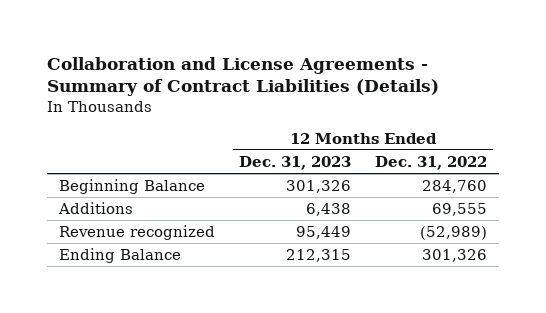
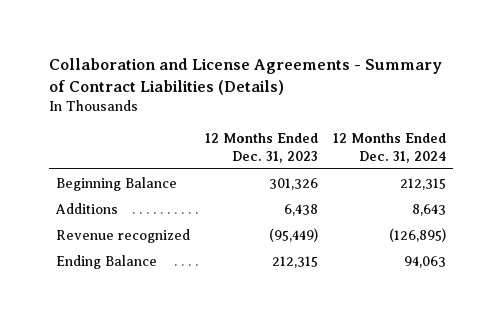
- | 12 Months Ended Dec. 31, 2023 | 12 Months Ended Dec. 31, 2022
+ | 12 Months Ended Dec. 31, 2023 | 12 Months Ended Dec. 31, 2024
- Revenue recognized | 95,449 | (52,989)
+ Revenue recognized | (95,449) | (126,895)

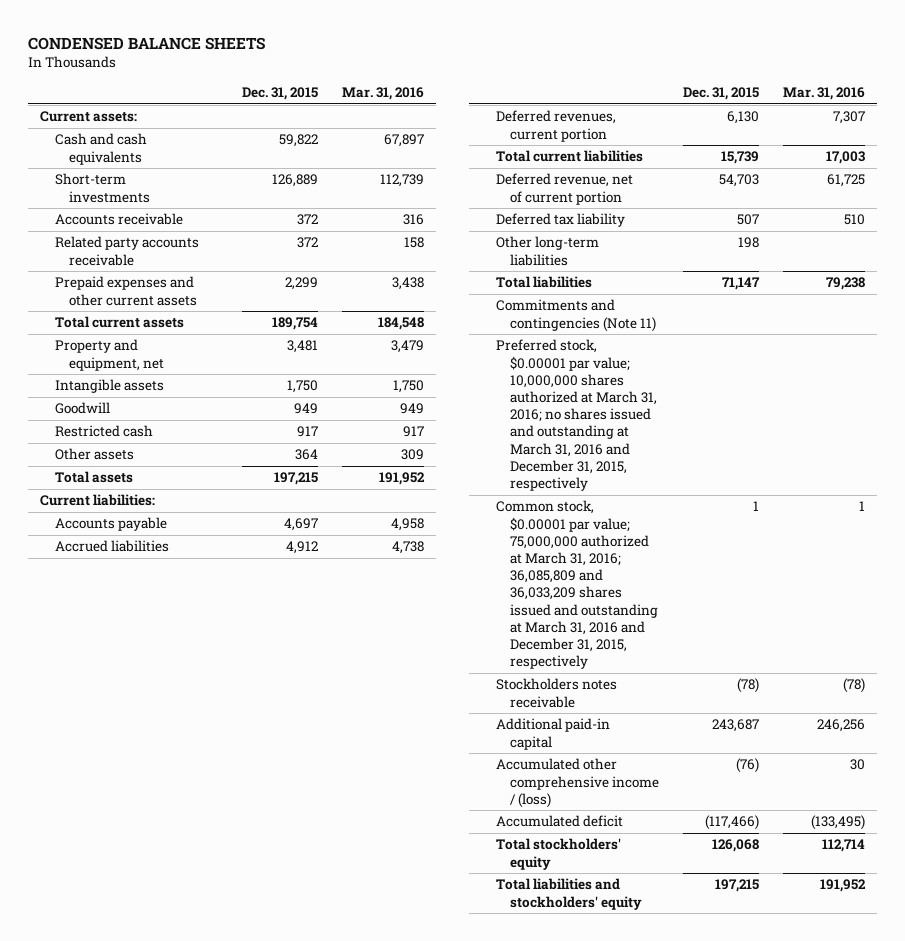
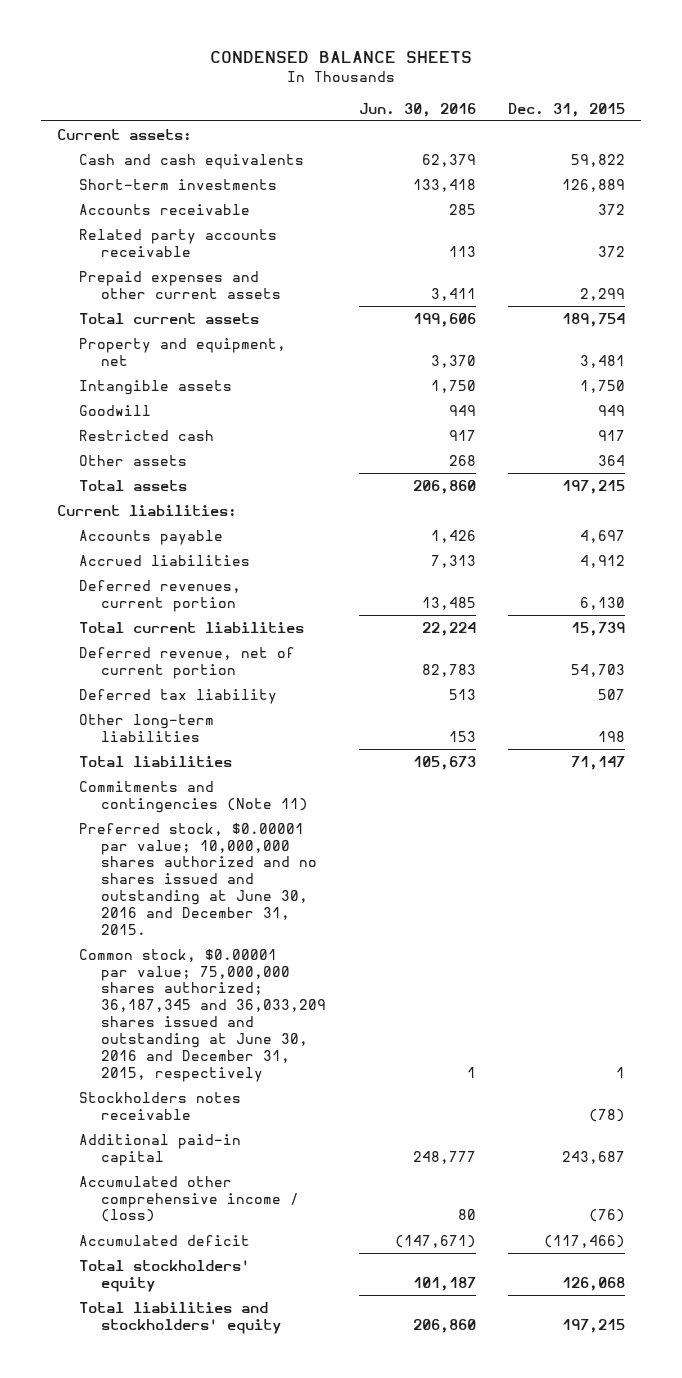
- | Dec. 31, 2015 | Mar. 31, 2016
+ | Jun. 30, 2016 | Dec. 31, 2015
- Preferred stock, $0.00001 par value; 10,000,000 shares authorized at March 31, 2016; no shares issued and outstanding at March 31, 2016 and December 31, 2015, respectively
- Common stock, $0.00001 par value; 75,000,000 authorized at March 31, 2016; 36,085,809 and 36,033,209 shares issued and outstanding at March 31, 2016 and December 31, 2015, respectively | 1 | 1
+ Preferred stock, $0.00001 par value; 10,000,000 shares authorized and no shares issued and outstanding at June 30, 2016 and December 31, 2015.
+ Common stock, $0.00001 par value; 75,000,000 shares authorized; 36,187,345 and 36,033,209 shares issued and outstanding at June 30, 2016 and December 31, 2015, respectively | 1 | 1

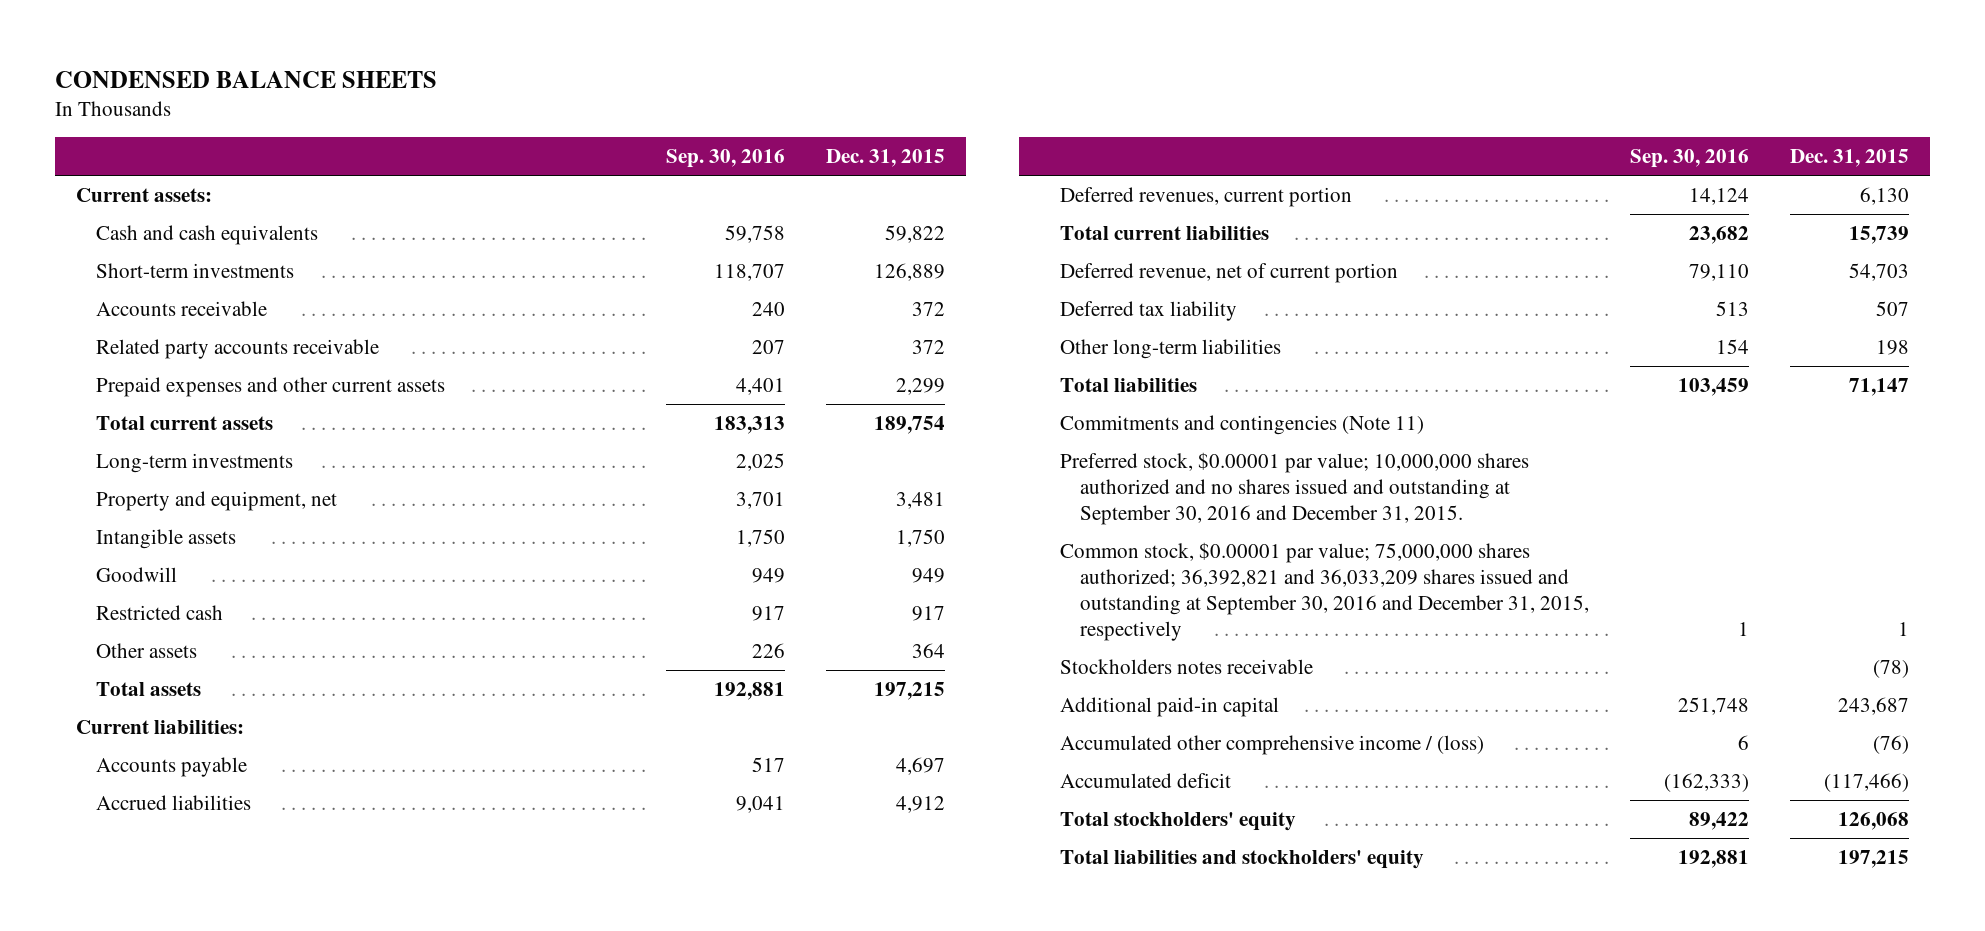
- | Jun. 30, 2016 | Dec. 31, 2015
+ | Sep. 30, 2016 | Dec. 31, 2015
+ Long-term investments | 2,025 |
- Preferred stock, $0.00001 par value; 10,000,000 shares authorized and no shares issued and outstanding at June 30, 2016 and December 31, 2015.
- Common stock, $0.00001 par value; 75,000,000 shares authorized; 36,187,345 and 36,033,209 shares issued and outstanding at June 30, 2016 and December 31, 2015, respectively | 1 | 1
+ Preferred stock, $0.00001 par value; 10,000,000 shares authorized and no shares issued and outstanding at September 30, 2016 and December 31, 2015.
+ Common stock, $0.00001 par value; 75,000,000 shares authorized; 36,392,821 and 36,033,209 shares issued and outstanding at September 30, 2016 and December 31, 2015, respectively | 1 | 1

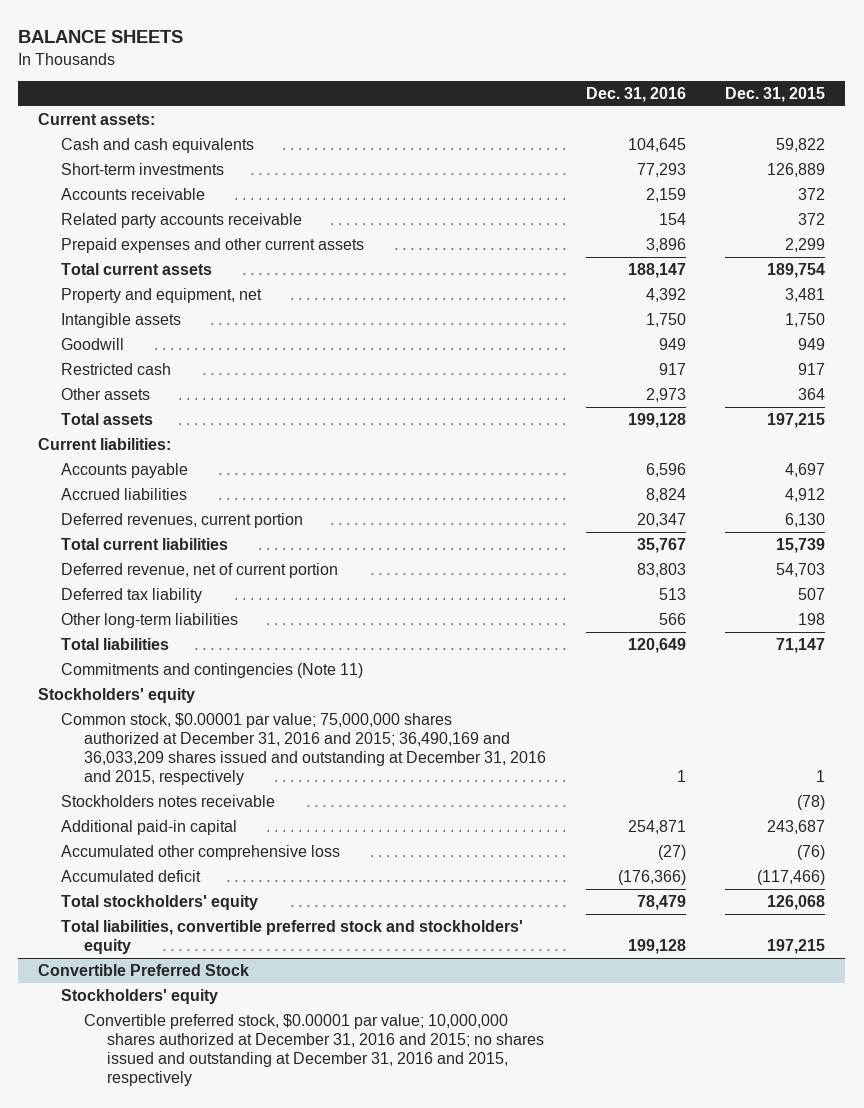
- CONDENSED BALANCE SHEETS
+ BALANCE SHEETS
- | Sep. 30, 2016 | Dec. 31, 2015
+ | Dec. 31, 2016 | Dec. 31, 2015
- Long-term investments | 2,025 |
- Preferred stock, $0.00001 par value; 10,000,000 shares authorized and no shares issued and outstanding at September 30, 2016 and December 31, 2015.
- Common stock, $0.00001 par value; 75,000,000 shares authorized; 36,392,821 and 36,033,209 shares issued and outstanding at September 30, 2016 and December 31, 2015, respectively | 1 | 1
+ Stockholders' equity
+ Common stock, $0.00001 par value; 75,000,000 shares authorized at December 31, 2016 and 2015; 36,490,169 and 36,033,209 shares issued and outstanding at December 31, 2016 and 2015, respectively | 1 | 1
- Accumulated other comprehensive income / (loss) | 6 | (76)
+ Accumulated other comprehensive loss | (27) | (76)
- Total liabilities and stockholders' equity | 192,881 | 197,215
+ Total liabilities, convertible preferred stock and stockholders' equity | 199,128 | 197,215
+ Convertible Preferred Stock
+ Stockholders' equity
+ Convertible preferred stock, $0.00001 par value; 10,000,000 shares authorized at December 31, 2016 and 2015; no shares issued and outstanding at December 31, 2016 and 2015, respectively

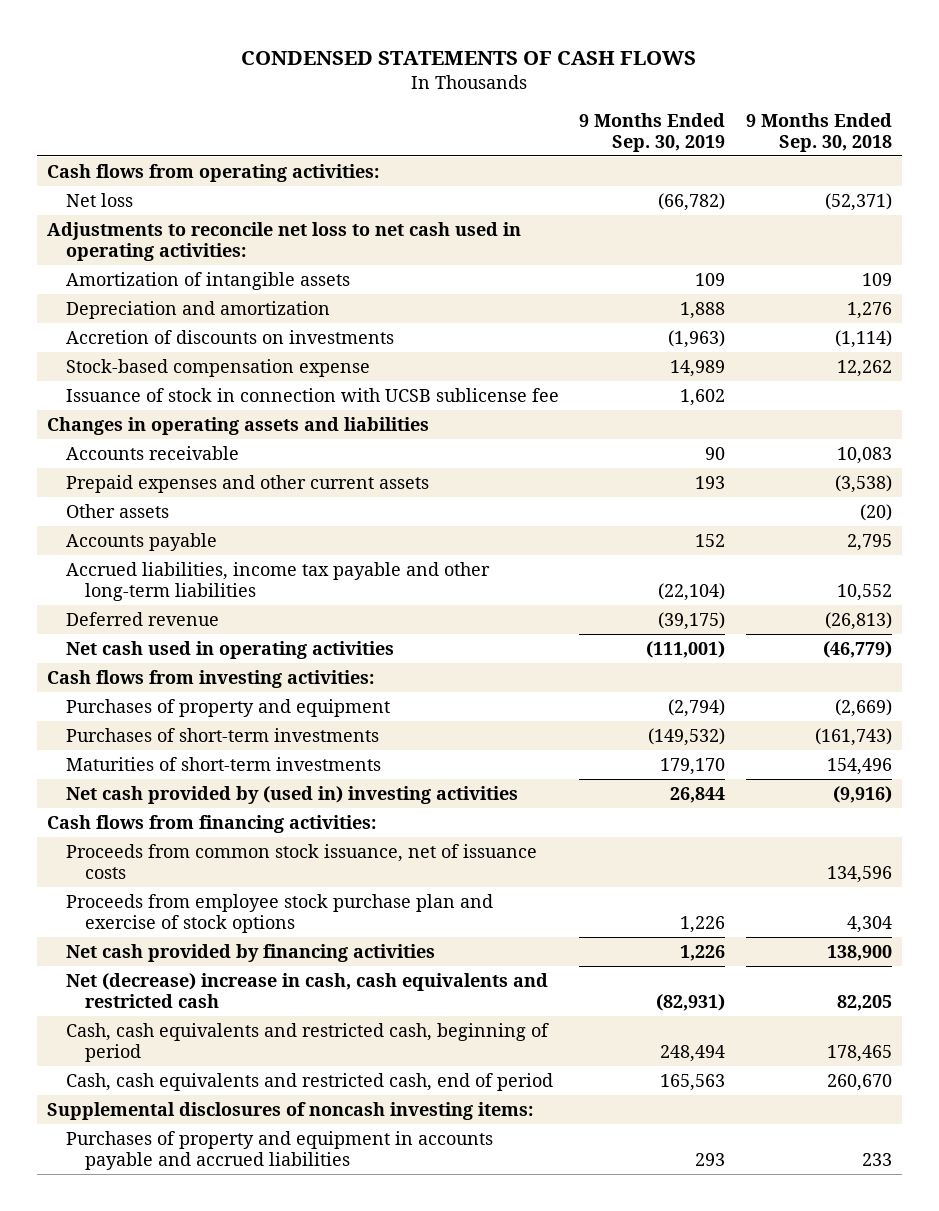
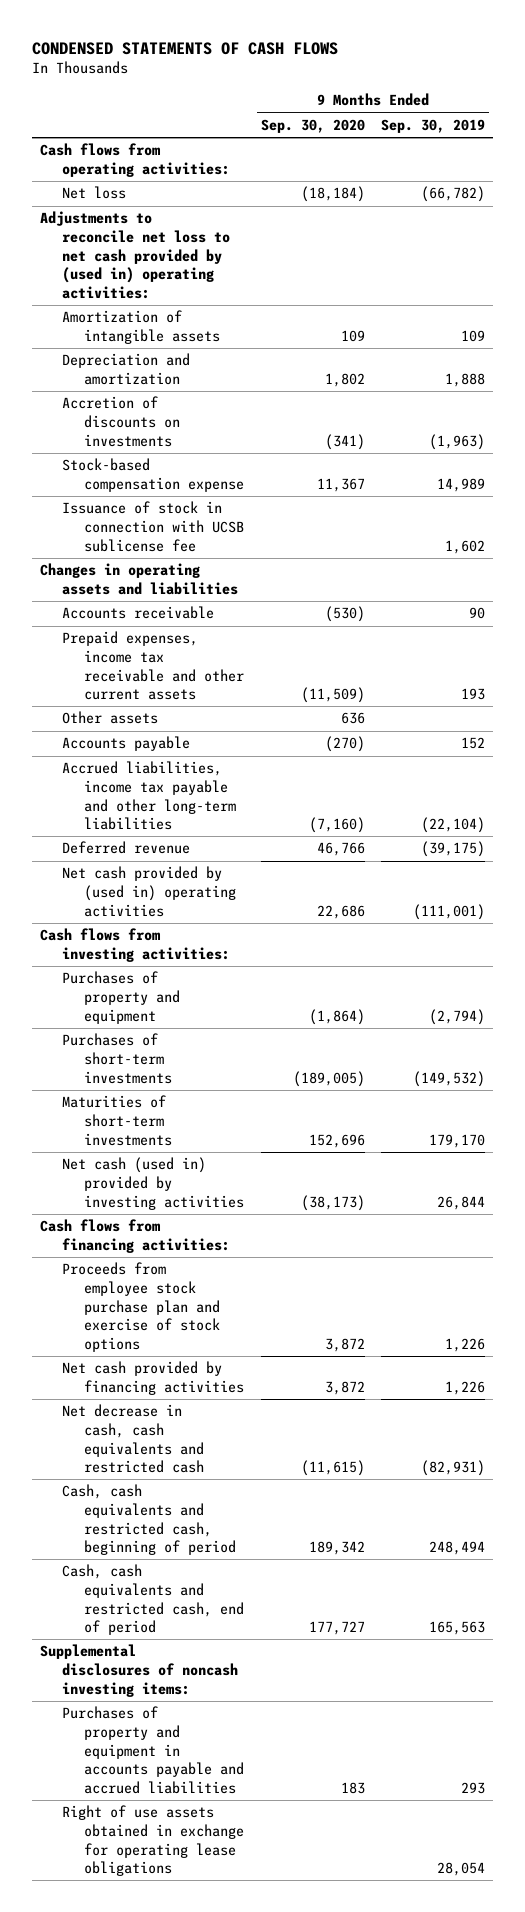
- | 9 Months Ended Sep. 30, 2019 | 9 Months Ended Sep. 30, 2018
+ | 9 Months Ended Sep. 30, 2020 | 9 Months Ended Sep. 30, 2019
- Adjustments to reconcile net loss to net cash used in operating activities:
+ Adjustments to reconcile net loss to net cash provided by (used in) operating activities:
- Prepaid expenses and other current assets | 193 | (3,538)
+ Prepaid expenses, income tax receivable and other current assets | (11,509) | 193
- Net cash used in operating activities | (111,001) | (46,779)
+ Net cash provided by (used in) operating activities | 22,686 | (111,001)
- Net cash provided by (used in) investing activities | 26,844 | (9,916)
+ Net cash (used in) provided by investing activities | (38,173) | 26,844
- Proceeds from common stock issuance, net of issuance costs | | 134,596
- Net (decrease) increase in cash, cash equivalents and restricted cash | (82,931) | 82,205
+ Net decrease in cash, cash equivalents and restricted cash | (11,615) | (82,931)
+ Right of use assets obtained in exchange for operating lease obligations | | 28,054

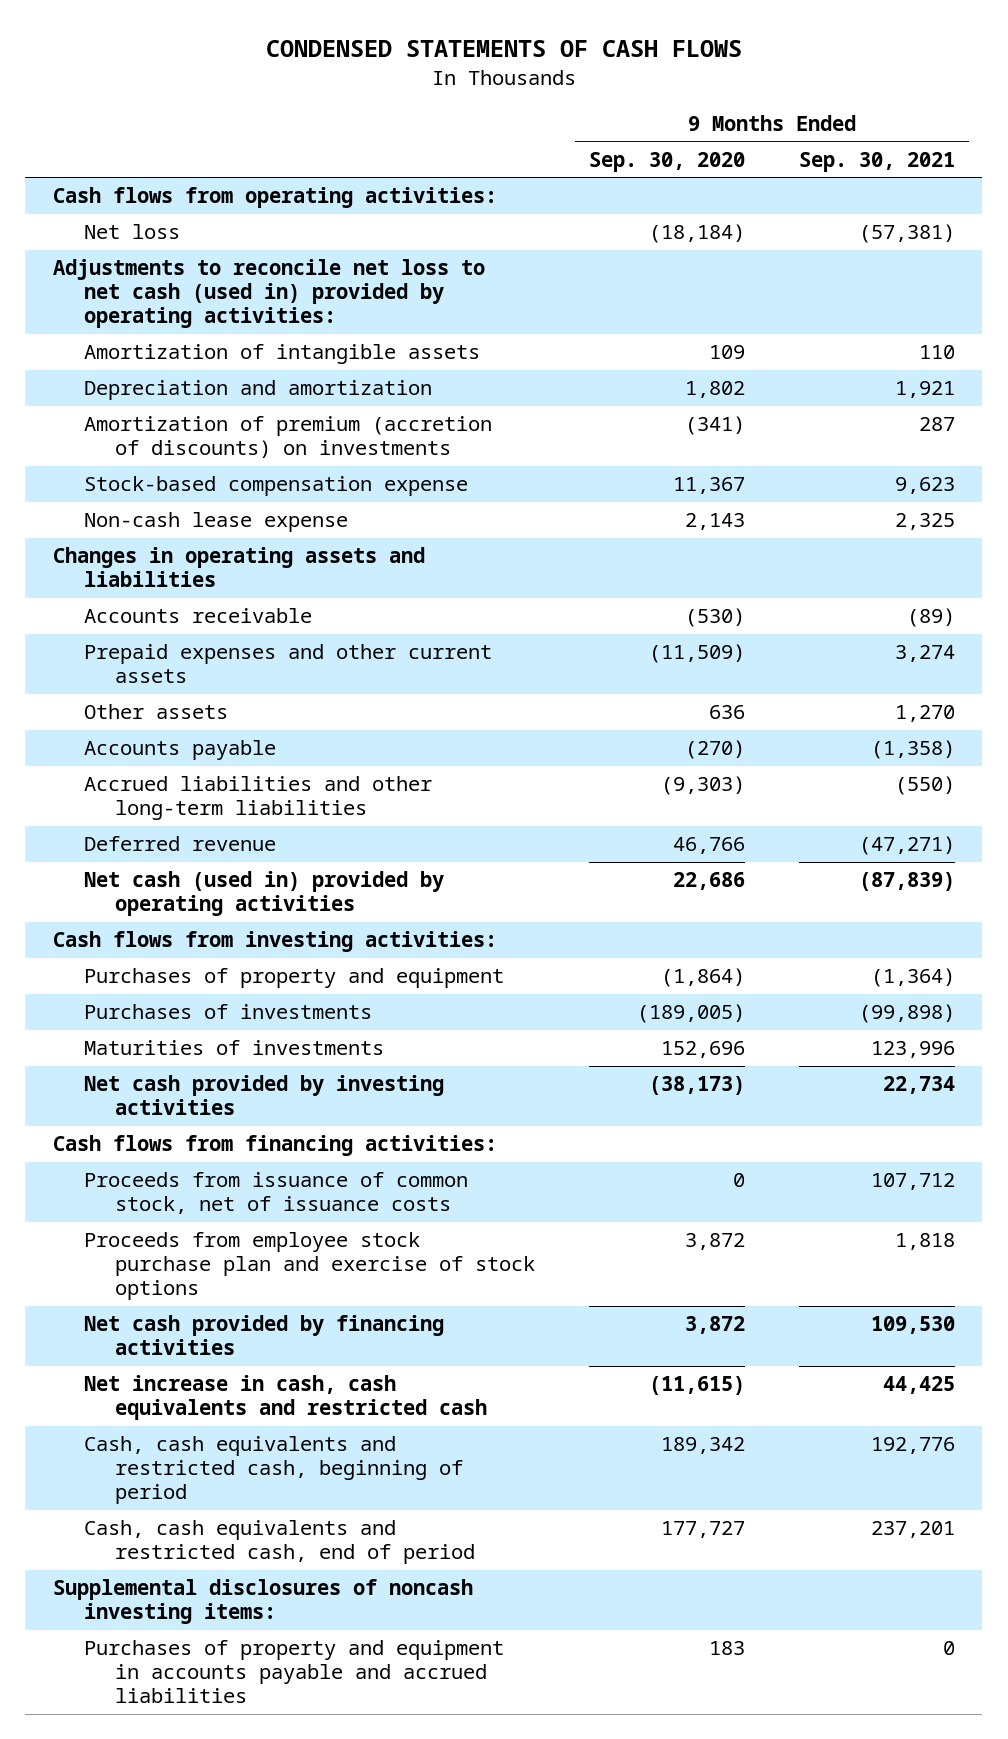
- | 9 Months Ended Sep. 30, 2020 | 9 Months Ended Sep. 30, 2019
+ | 9 Months Ended Sep. 30, 2020 | 9 Months Ended Sep. 30, 2021
- Adjustments to reconcile net loss to net cash provided by (used in) operating activities:
+ Adjustments to reconcile net loss to net cash (used in) provided by operating activities:
- Accretion of discounts on investments | (341) | (1,963)
+ Amortization of premium (accretion of discounts) on investments | (341) | 287
- Issuance of stock in connection with UCSB sublicense fee | | 1,602
+ Non-cash lease expense | 2,143 | 2,325
- Prepaid expenses, income tax receivable and other current assets | (11,509) | 193
+ Prepaid expenses and other current assets | (11,509) | 3,274
- Accrued liabilities, income tax payable and other long-term liabilities | (7,160) | (22,104)
+ Accrued liabilities and other long-term liabilities | (9,303) | (550)
- Net cash provided by (used in) operating activities | 22,686 | (111,001)
+ Net cash (used in) provided by operating activities | 22,686 | (87,839)
- Purchases of short-term investments | (189,005) | (149,532)
- Maturities of short-term investments | 152,696 | 179,170
- Net cash (used in) provided by investing activities | (38,173) | 26,844
+ Purchases of investments | (189,005) | (99,898)
+ Maturities of investments | 152,696 | 123,996
+ Net cash provided by investing activities | (38,173) | 22,734
+ Proceeds from issuance of common stock, net of issuance costs | 0 | 107,712
- Net decrease in cash, cash equivalents and restricted cash | (11,615) | (82,931)
+ Net increase in cash, cash equivalents and restricted cash | (11,615) | 44,425
- Right of use assets obtained in exchange for operating lease obligations | | 28,054

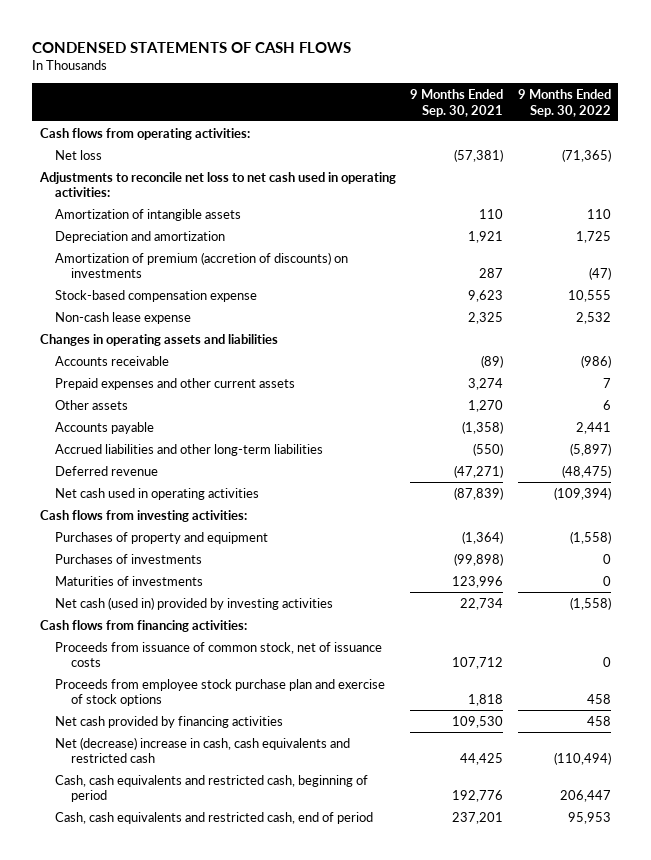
- | 9 Months Ended Sep. 30, 2020 | 9 Months Ended Sep. 30, 2021
+ | 9 Months Ended Sep. 30, 2021 | 9 Months Ended Sep. 30, 2022
- Adjustments to reconcile net loss to net cash (used in) provided by operating activities:
+ Adjustments to reconcile net loss to net cash used in operating activities:
- Net cash (used in) provided by operating activities | 22,686 | (87,839)
+ Net cash used in operating activities | (87,839) | (109,394)
- Net cash provided by investing activities | (38,173) | 22,734
+ Net cash (used in) provided by investing activities | 22,734 | (1,558)
- Net increase in cash, cash equivalents and restricted cash | (11,615) | 44,425
+ Net (decrease) increase in cash, cash equivalents and restricted cash | 44,425 | (110,494)
- Supplemental disclosures of noncash investing items:
- Purchases of property and equipment in accounts payable and accrued liabilities | 183 | 0

